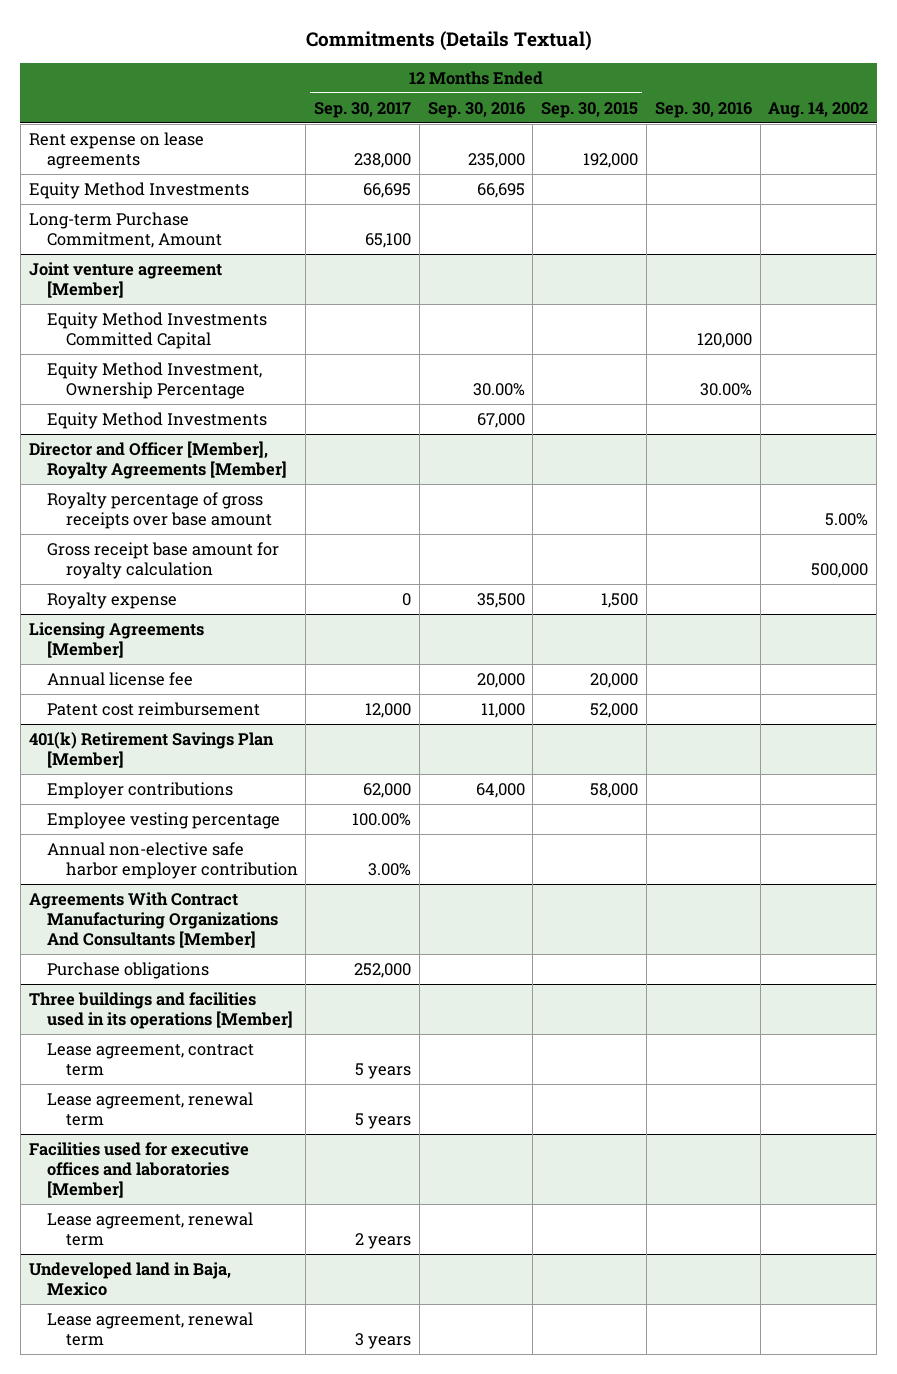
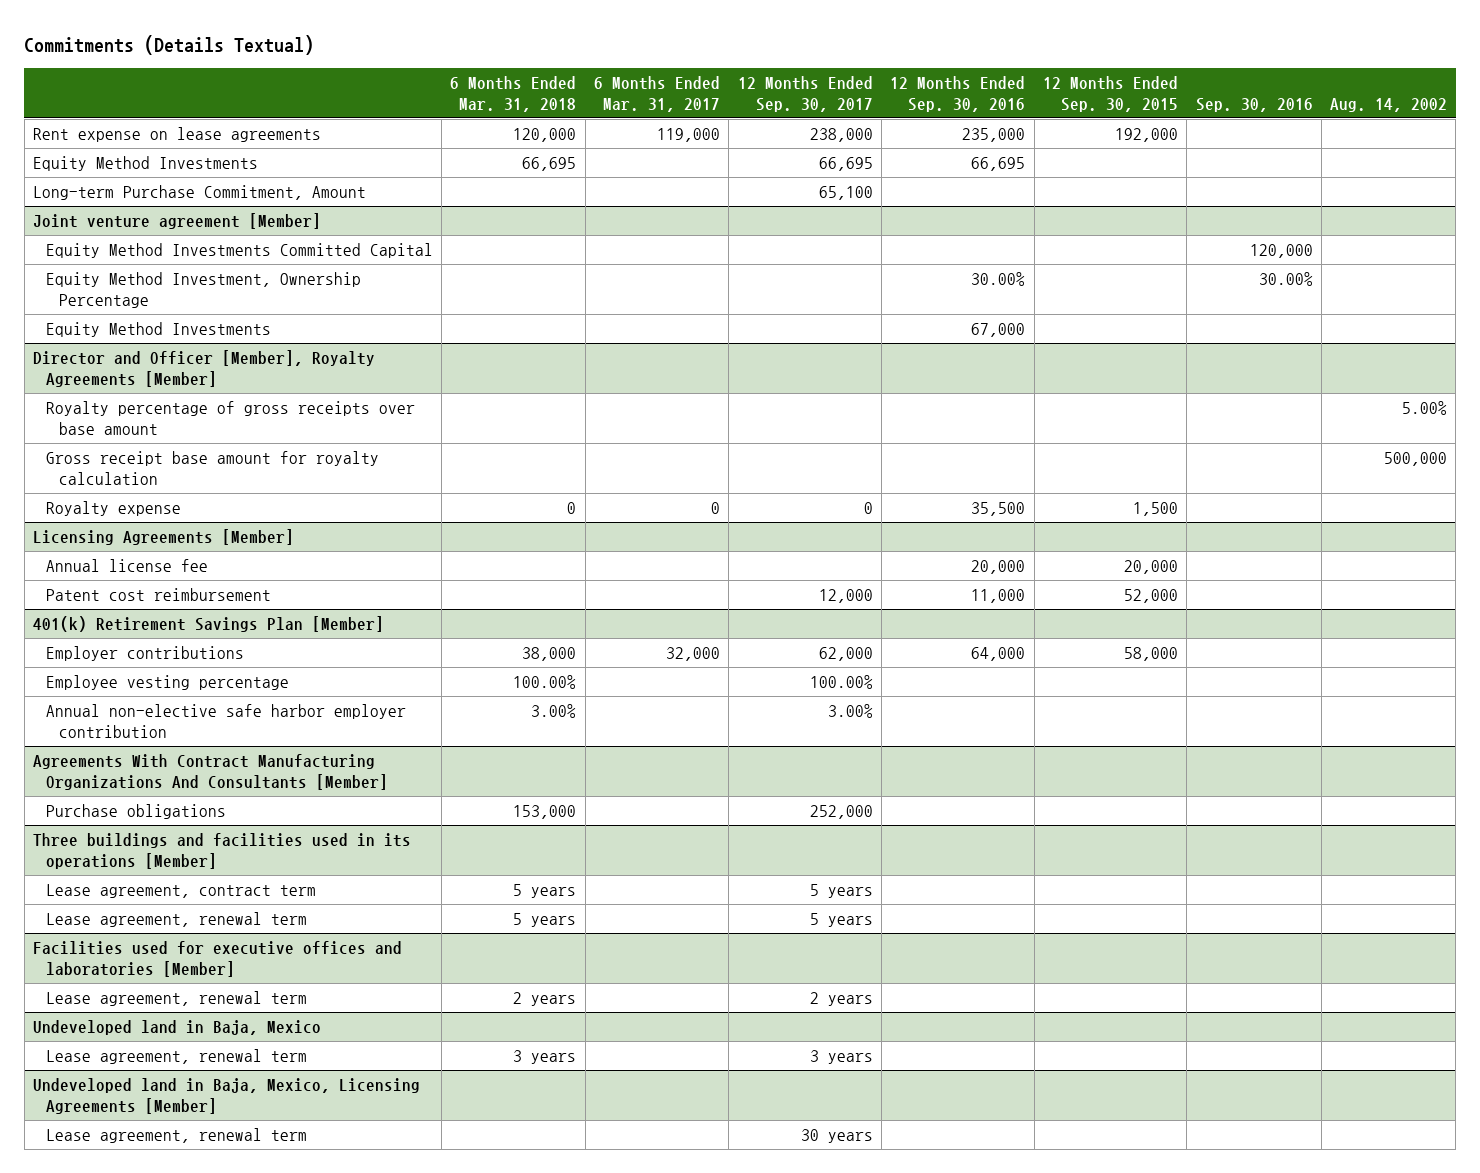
- | 12 Months Ended Sep. 30, 2017 | 12 Months Ended Sep. 30, 2016 | 12 Months Ended Sep. 30, 2015 | Sep. 30, 2016 | Aug. 14, 2002
+ | 6 Months Ended Mar. 31, 2018 | 6 Months Ended Mar. 31, 2017 | 12 Months Ended Sep. 30, 2017 | 12 Months Ended Sep. 30, 2016 | 12 Months Ended Sep. 30, 2015 | Sep. 30, 2016 | Aug. 14, 2002
+ Undeveloped land in Baja, Mexico, Licensing Agreements [Member]
+ Lease agreement, renewal term | | | 30 years | | | |

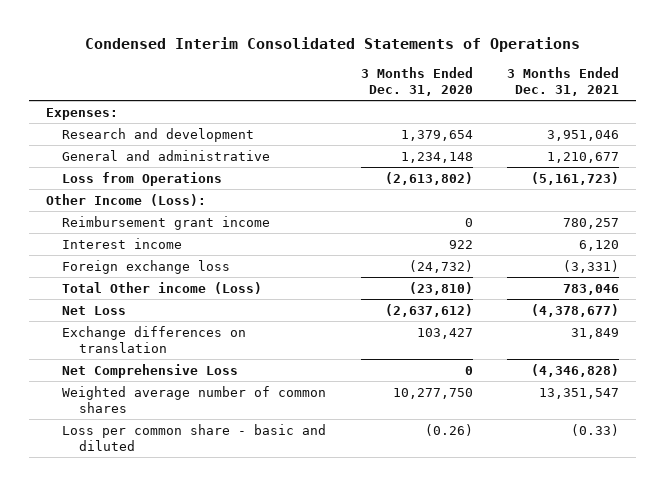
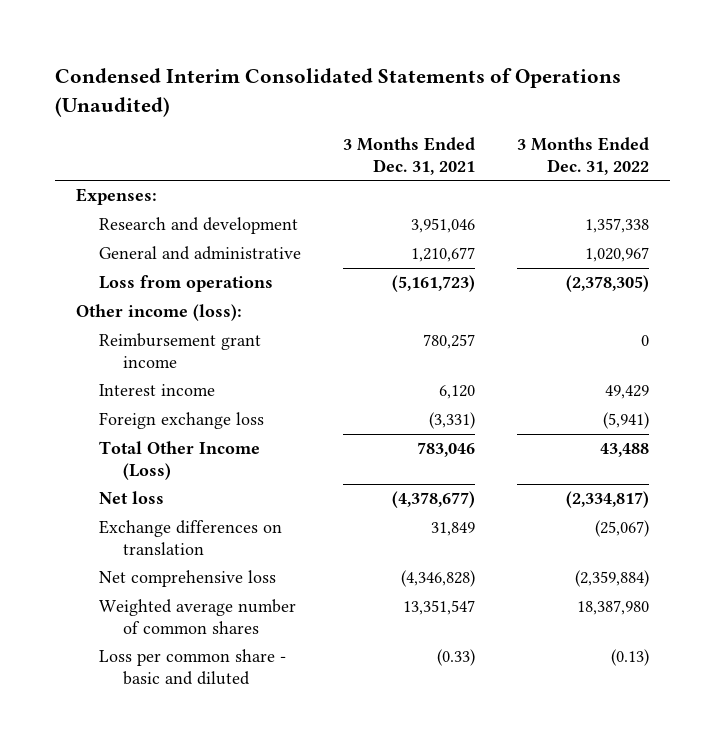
- Condensed Interim Consolidated Statements of Operations
+ Condensed Interim Consolidated Statements of Operations (Unaudited)
- | 3 Months Ended Dec. 31, 2020 | 3 Months Ended Dec. 31, 2021
+ | 3 Months Ended Dec. 31, 2021 | 3 Months Ended Dec. 31, 2022
- Loss from Operations | (2,613,802) | (5,161,723)
- Other Income (Loss):
+ Loss from operations | (5,161,723) | (2,378,305)
+ Other income (loss):
- Total Other income (Loss) | (23,810) | 783,046
- Net Loss | (2,637,612) | (4,378,677)
+ Total Other Income (Loss) | 783,046 | 43,488
+ Net loss | (4,378,677) | (2,334,817)
- Net Comprehensive Loss | 0 | (4,346,828)
+ Net comprehensive loss | (4,346,828) | (2,359,884)

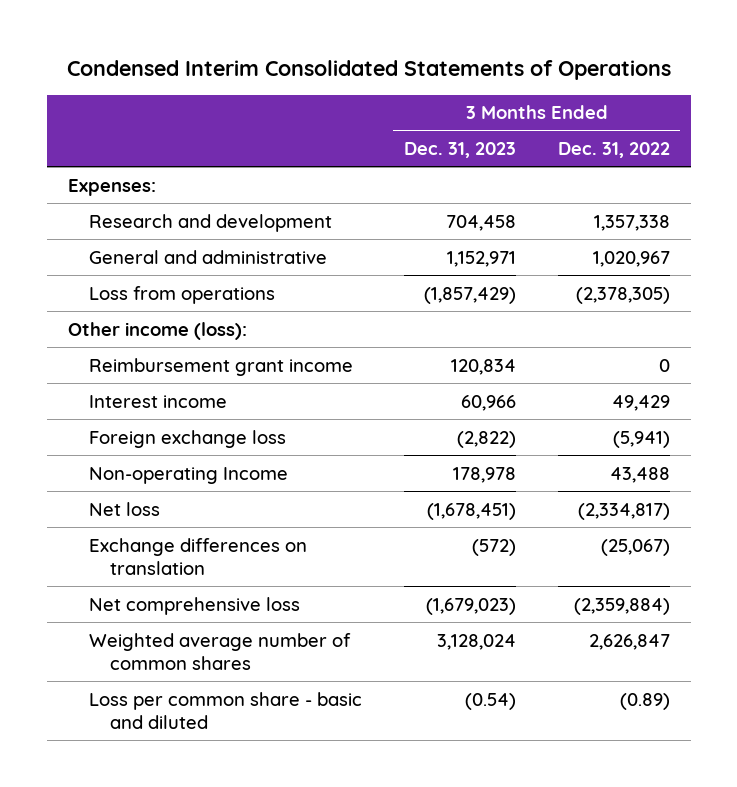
- Condensed Interim Consolidated Statements of Operations (Unaudited)
+ Condensed Interim Consolidated Statements of Operations
- | 3 Months Ended Dec. 31, 2021 | 3 Months Ended Dec. 31, 2022
+ | 3 Months Ended Dec. 31, 2023 | 3 Months Ended Dec. 31, 2022
- Total Other Income (Loss) | 783,046 | 43,488
+ Non-operating Income | 178,978 | 43,488
- Weighted average number of common shares | 13,351,547 | 18,387,980
- Loss per common share - basic and diluted | (0.33) | (0.13)
+ Weighted average number of common shares | 3,128,024 | 2,626,847
+ Loss per common share - basic and diluted | (0.54) | (0.89)

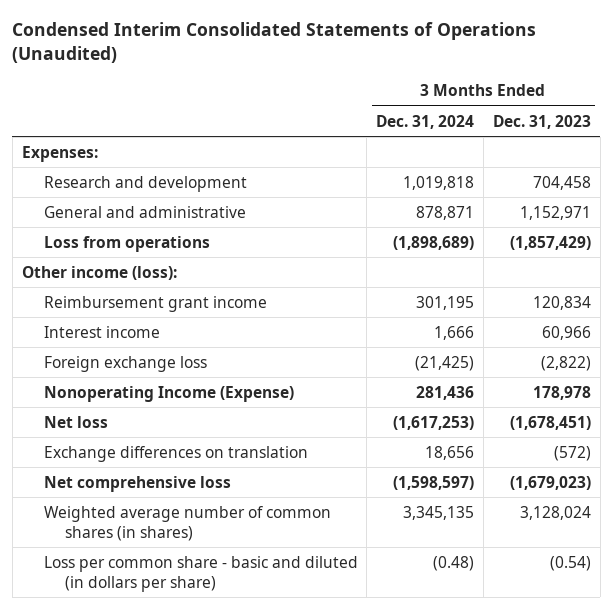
- Condensed Interim Consolidated Statements of Operations
+ Condensed Interim Consolidated Statements of Operations (Unaudited)
- | 3 Months Ended Dec. 31, 2023 | 3 Months Ended Dec. 31, 2022
+ | 3 Months Ended Dec. 31, 2024 | 3 Months Ended Dec. 31, 2023
- Non-operating Income | 178,978 | 43,488
+ Nonoperating Income (Expense) | 281,436 | 178,978
- Weighted average number of common shares | 3,128,024 | 2,626,847
- Loss per common share - basic and diluted | (0.54) | (0.89)
+ Weighted average number of common shares (in shares) | 3,345,135 | 3,128,024
+ Loss per common share - basic and diluted (in dollars per share) | (0.48) | (0.54)

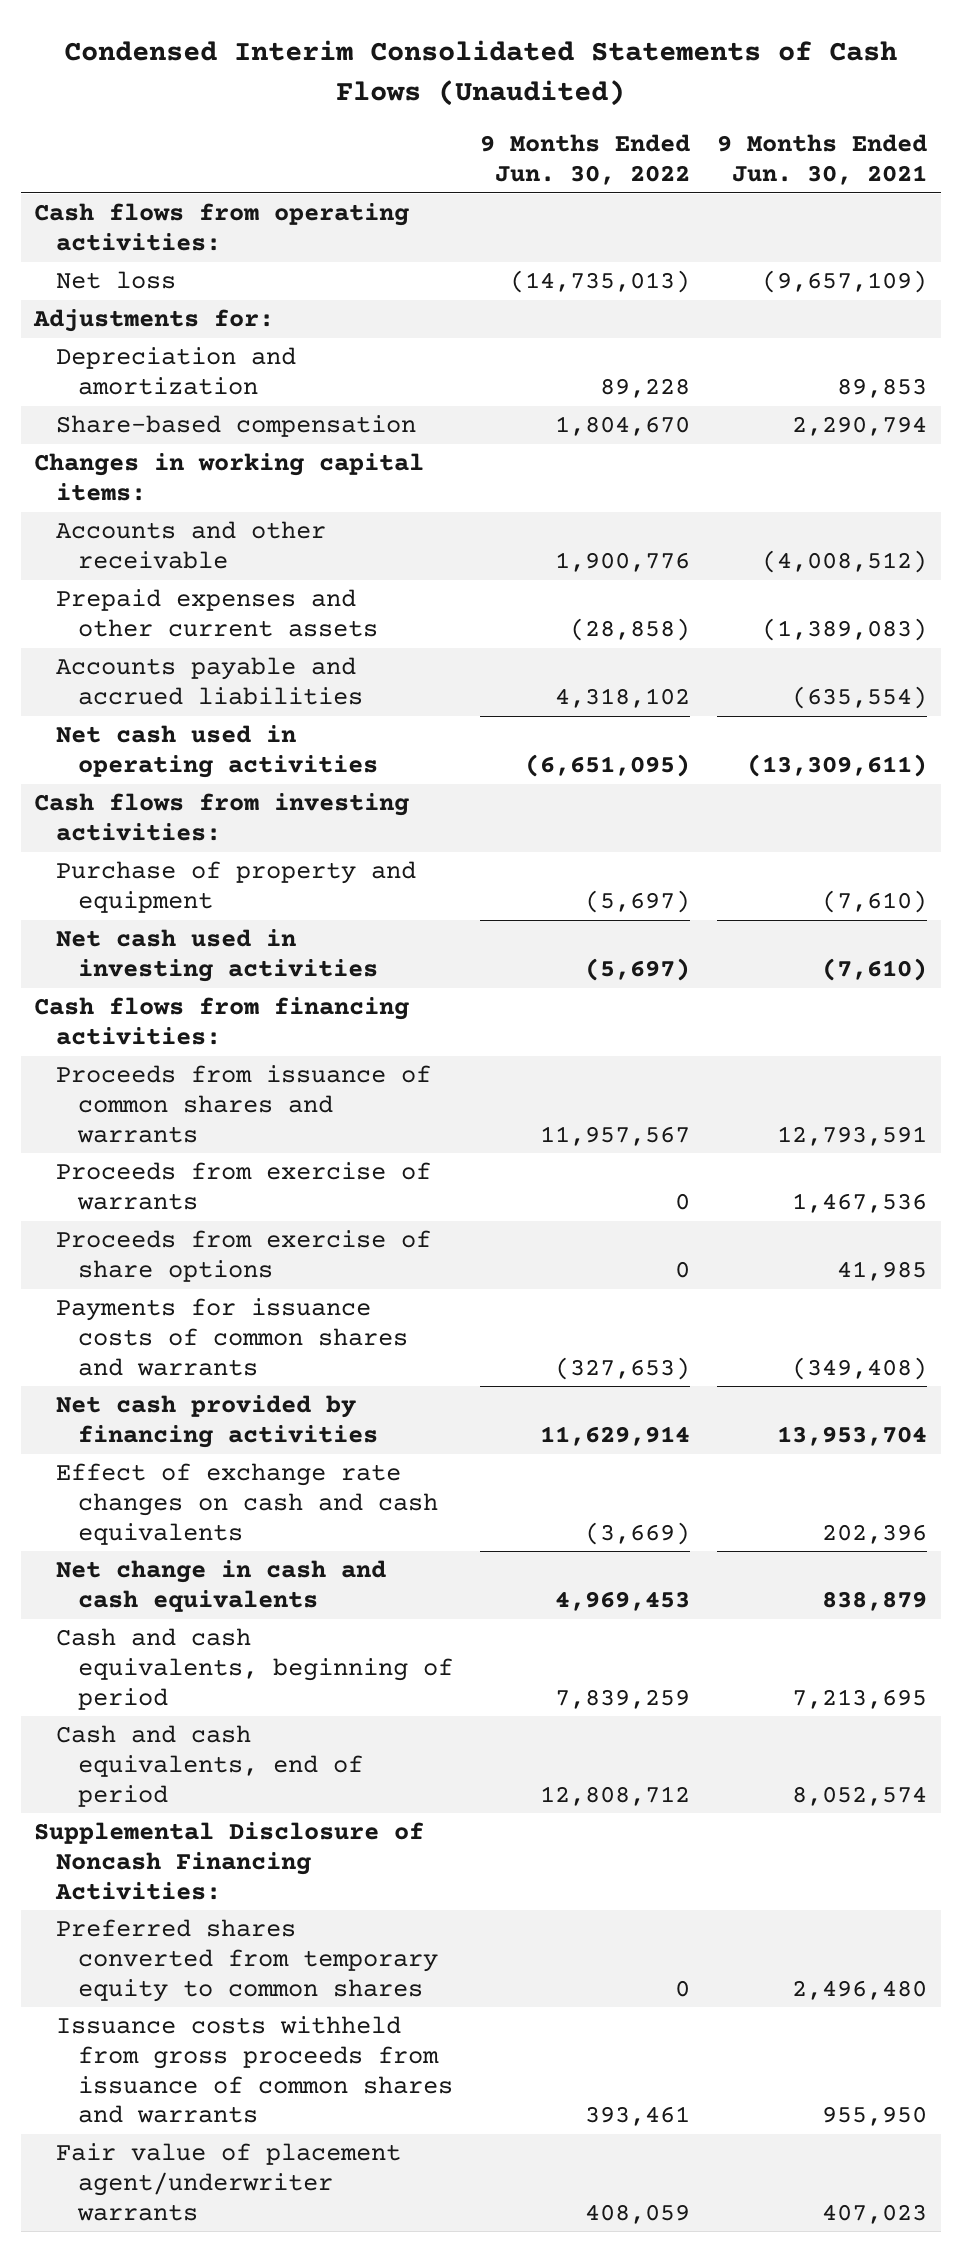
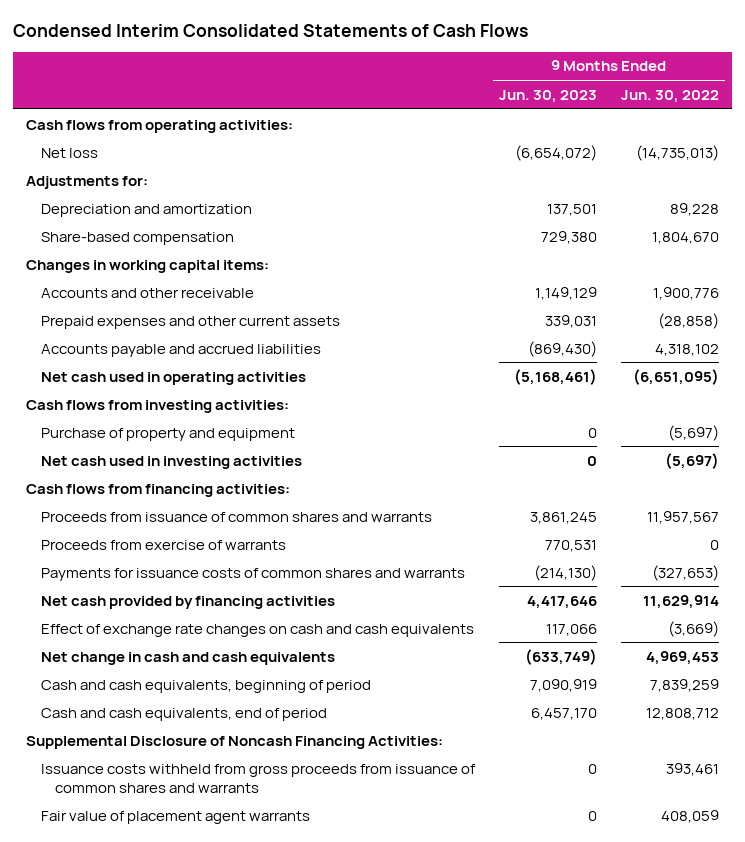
- Condensed Interim Consolidated Statements of Cash Flows (Unaudited)
+ Condensed Interim Consolidated Statements of Cash Flows
- | 9 Months Ended Jun. 30, 2022 | 9 Months Ended Jun. 30, 2021
+ | 9 Months Ended Jun. 30, 2023 | 9 Months Ended Jun. 30, 2022
- Proceeds from exercise of share options | 0 | 41,985
- Preferred shares converted from temporary equity to common shares | 0 | 2,496,480
- Fair value of placement agent/underwriter warrants | 408,059 | 407,023
+ Fair value of placement agent warrants | 0 | 408,059

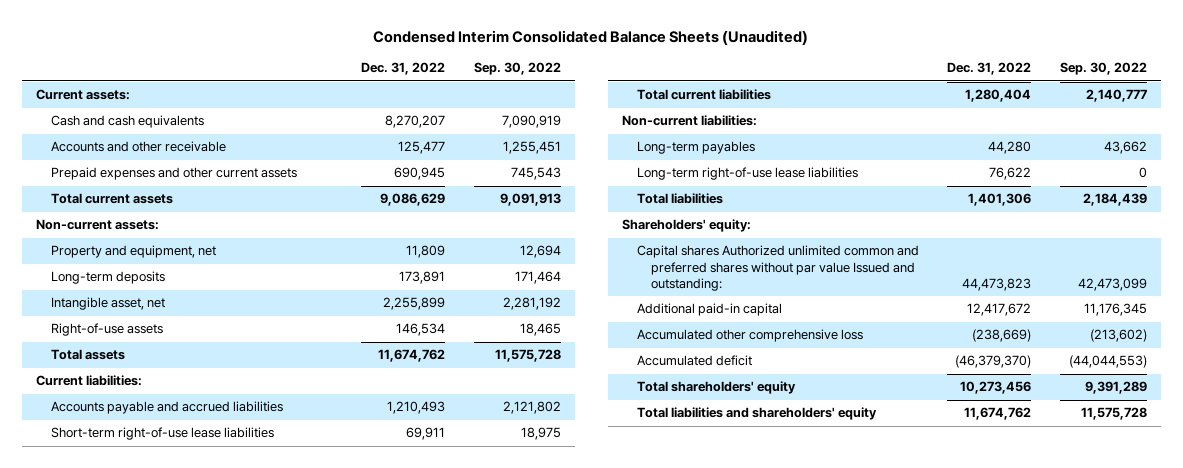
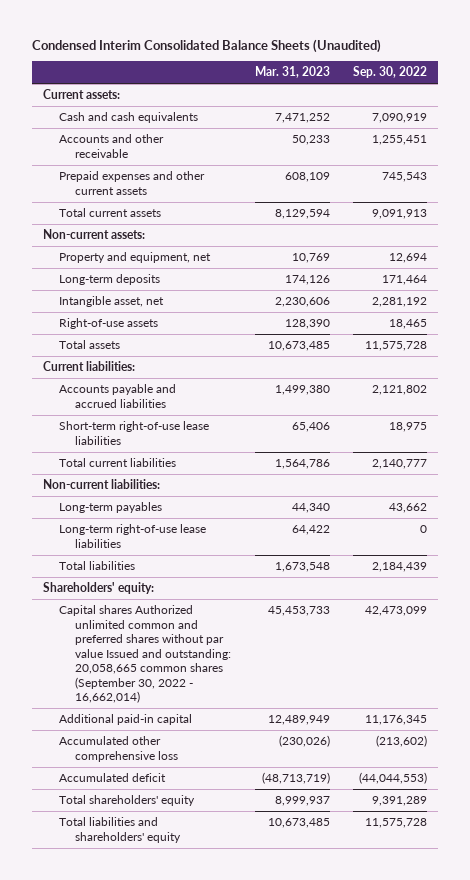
- | Dec. 31, 2022 | Sep. 30, 2022
+ | Mar. 31, 2023 | Sep. 30, 2022
- Capital shares Authorized unlimited common and preferred shares without par value Issued and outstanding: | 44,473,823 | 42,473,099
+ Capital shares Authorized unlimited common and preferred shares without par value Issued and outstanding: 20,058,665 common shares (September 30, 2022 - 16,662,014) | 45,453,733 | 42,473,099

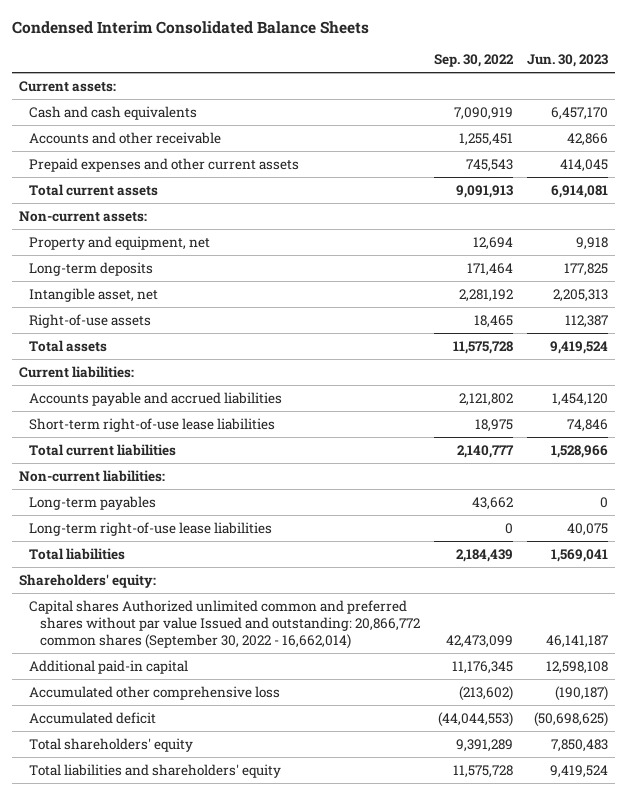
- Condensed Interim Consolidated Balance Sheets (Unaudited)
+ Condensed Interim Consolidated Balance Sheets
- | Mar. 31, 2023 | Sep. 30, 2022
+ | Sep. 30, 2022 | Jun. 30, 2023
- Capital shares Authorized unlimited common and preferred shares without par value Issued and outstanding: 20,058,665 common shares (September 30, 2022 - 16,662,014) | 45,453,733 | 42,473,099
+ Capital shares Authorized unlimited common and preferred shares without par value Issued and outstanding: 20,866,772 common shares (September 30, 2022 - 16,662,014) | 42,473,099 | 46,141,187

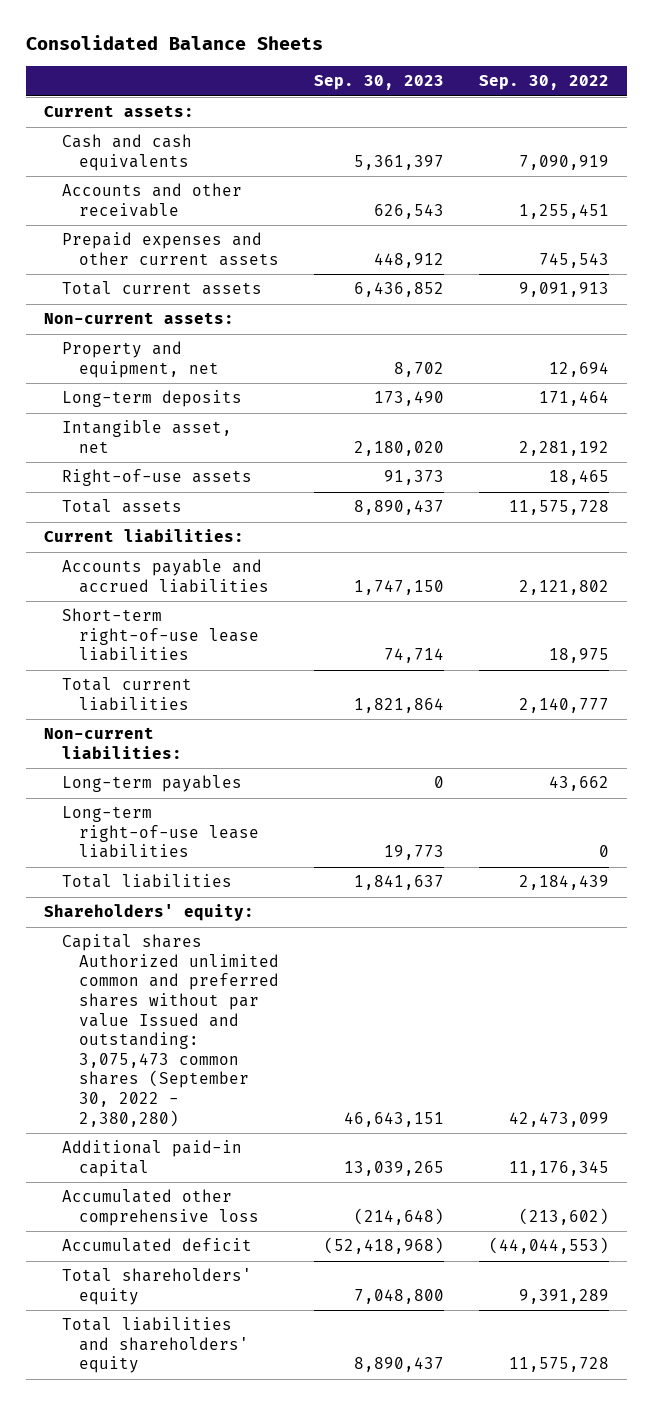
- Condensed Interim Consolidated Balance Sheets
+ Consolidated Balance Sheets
- | Sep. 30, 2022 | Jun. 30, 2023
+ | Sep. 30, 2023 | Sep. 30, 2022
- Capital shares Authorized unlimited common and preferred shares without par value Issued and outstanding: 20,866,772 common shares (September 30, 2022 - 16,662,014) | 42,473,099 | 46,141,187
+ Capital shares Authorized unlimited common and preferred shares without par value Issued and outstanding: 3,075,473 common shares (September 30, 2022 - 2,380,280) | 46,643,151 | 42,473,099

